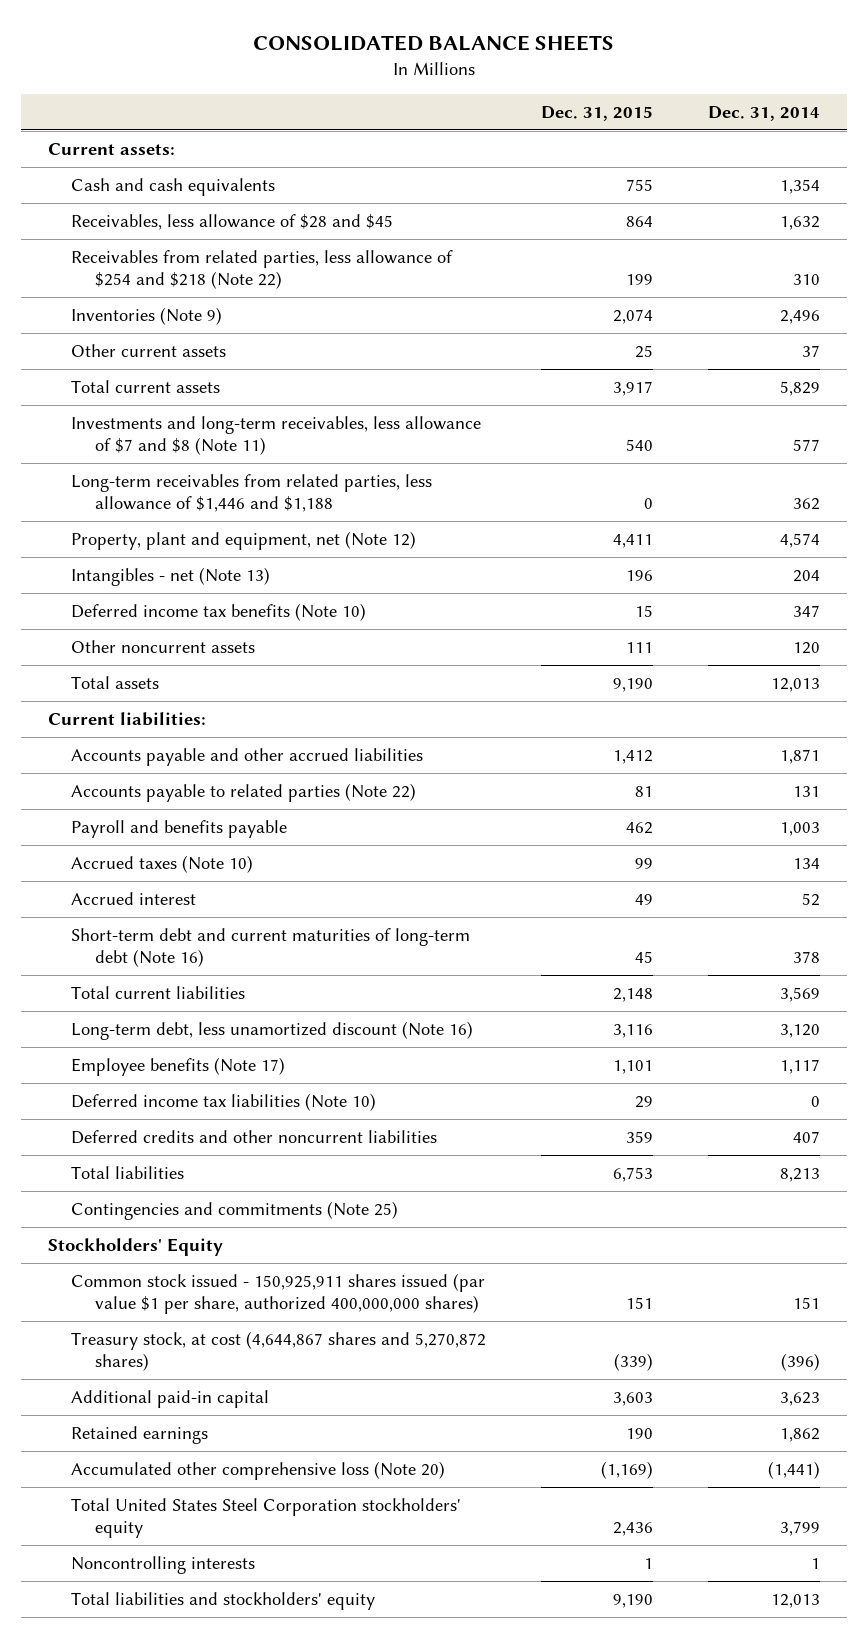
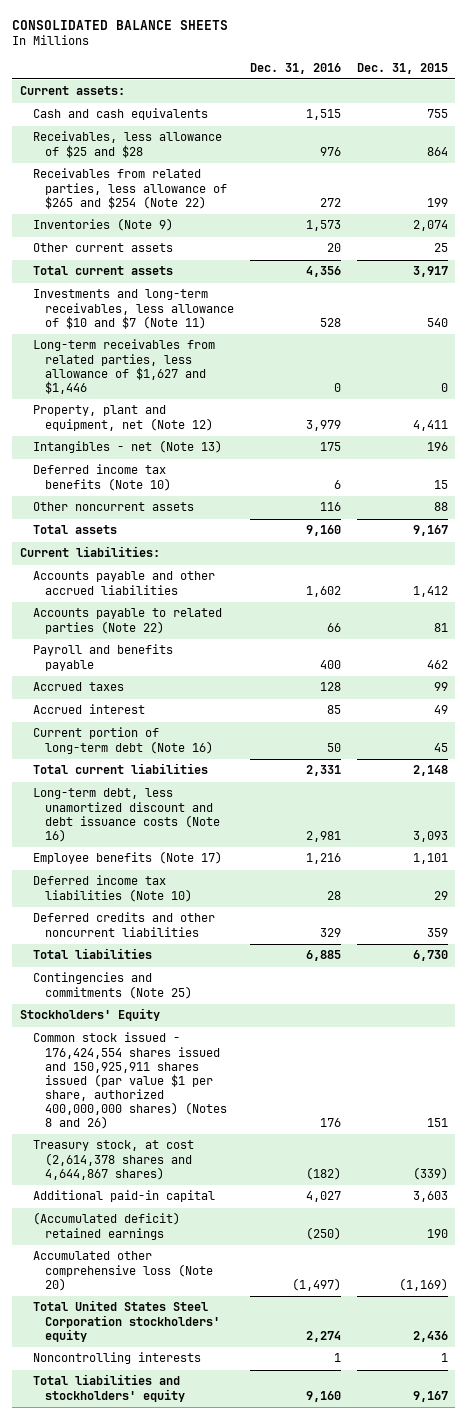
- | Dec. 31, 2015 | Dec. 31, 2014
+ | Dec. 31, 2016 | Dec. 31, 2015
- Receivables, less allowance of $28 and $45 | 864 | 1,632
- Receivables from related parties, less allowance of $254 and $218 (Note 22) | 199 | 310
+ Receivables, less allowance of $25 and $28 | 976 | 864
+ Receivables from related parties, less allowance of $265 and $254 (Note 22) | 272 | 199
- Investments and long-term receivables, less allowance of $7 and $8 (Note 11) | 540 | 577
- Long-term receivables from related parties, less allowance of $1,446 and $1,188 | 0 | 362
+ Investments and long-term receivables, less allowance of $10 and $7 (Note 11) | 528 | 540
+ Long-term receivables from related parties, less allowance of $1,627 and $1,446 | 0 | 0
- Other noncurrent assets | 111 | 120
- Total assets | 9,190 | 12,013
+ Other noncurrent assets | 116 | 88
+ Total assets | 9,160 | 9,167
- Accrued taxes (Note 10) | 99 | 134
+ Accrued taxes | 128 | 99
- Short-term debt and current maturities of long-term debt (Note 16) | 45 | 378
+ Current portion of long-term debt (Note 16) | 50 | 45
- Long-term debt, less unamortized discount (Note 16) | 3,116 | 3,120
+ Long-term debt, less unamortized discount and debt issuance costs (Note 16) | 2,981 | 3,093
- Total liabilities | 6,753 | 8,213
+ Total liabilities | 6,885 | 6,730
- Common stock issued - 150,925,911 shares issued (par value $1 per share, authorized 400,000,000 shares) | 151 | 151
- Treasury stock, at cost (4,644,867 shares and 5,270,872 shares) | (339) | (396)
+ Common stock issued - 176,424,554 shares issued and 150,925,911 shares issued (par value $1 per share, authorized 400,000,000 shares) (Notes 8 and 26) | 176 | 151
+ Treasury stock, at cost (2,614,378 shares and 4,644,867 shares) | (182) | (339)
- Retained earnings | 190 | 1,862
+ (Accumulated deficit) retained earnings | (250) | 190
- Total liabilities and stockholders' equity | 9,190 | 12,013
+ Total liabilities and stockholders' equity | 9,160 | 9,167

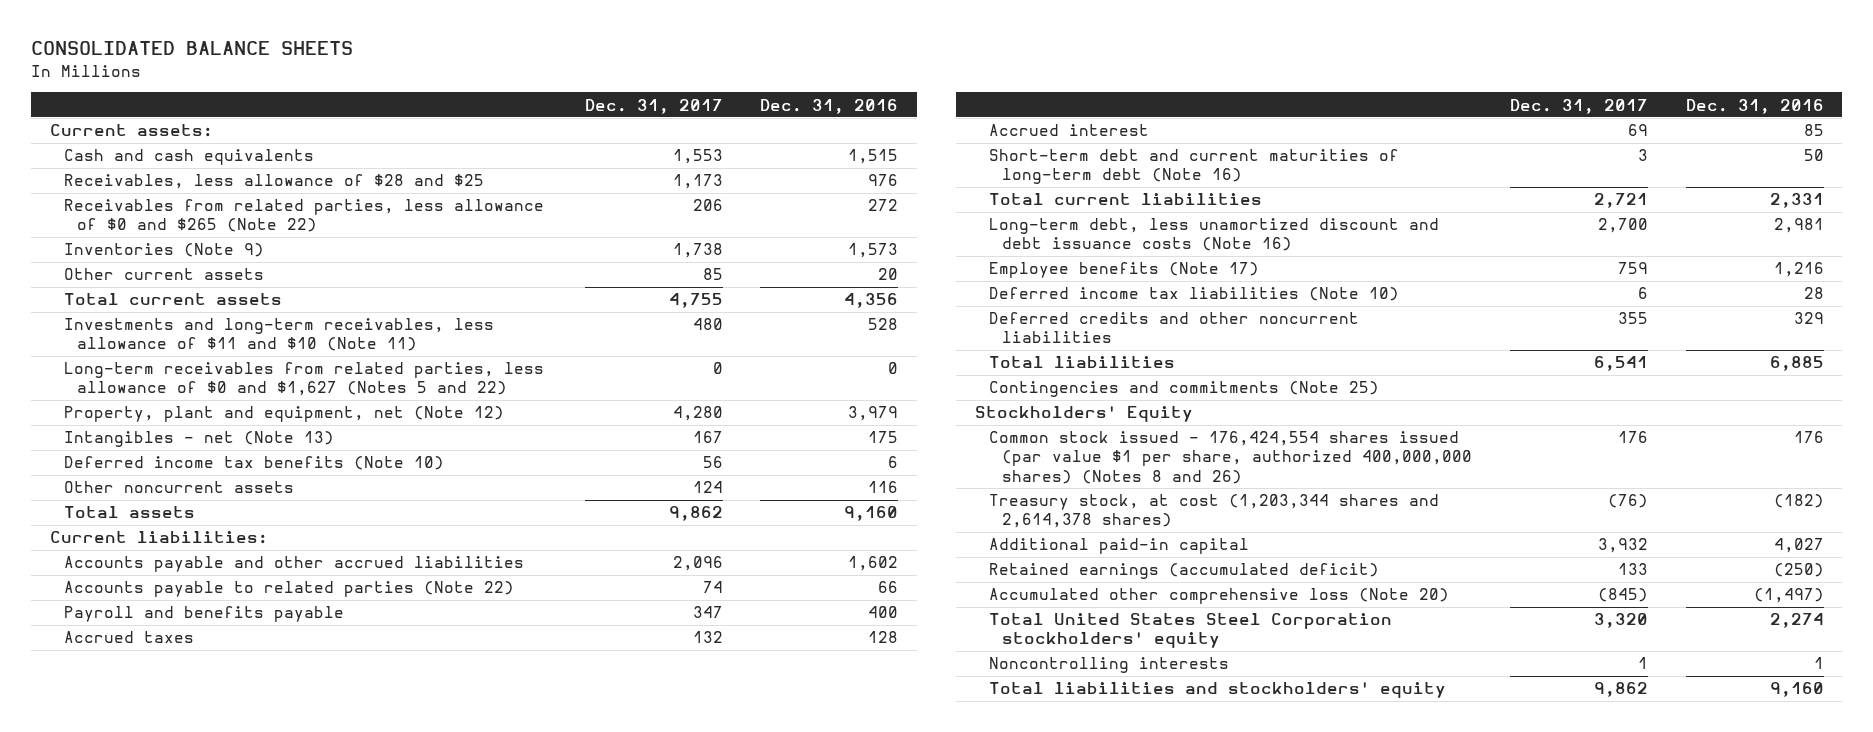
- | Dec. 31, 2016 | Dec. 31, 2015
+ | Dec. 31, 2017 | Dec. 31, 2016
- Receivables, less allowance of $25 and $28 | 976 | 864
- Receivables from related parties, less allowance of $265 and $254 (Note 22) | 272 | 199
+ Receivables, less allowance of $28 and $25 | 1,173 | 976
+ Receivables from related parties, less allowance of $0 and $265 (Note 22) | 206 | 272
- Investments and long-term receivables, less allowance of $10 and $7 (Note 11) | 528 | 540
- Long-term receivables from related parties, less allowance of $1,627 and $1,446 | 0 | 0
+ Investments and long-term receivables, less allowance of $11 and $10 (Note 11) | 480 | 528
+ Long-term receivables from related parties, less allowance of $0 and $1,627 (Notes 5 and 22) | 0 | 0
- Current portion of long-term debt (Note 16) | 50 | 45
+ Short-term debt and current maturities of long-term debt (Note 16) | 3 | 50
- Common stock issued - 176,424,554 shares issued and 150,925,911 shares issued (par value $1 per share, authorized 400,000,000 shares) (Notes 8 and 26) | 176 | 151
- Treasury stock, at cost (2,614,378 shares and 4,644,867 shares) | (182) | (339)
+ Common stock issued - 176,424,554 shares issued (par value $1 per share, authorized 400,000,000 shares) (Notes 8 and 26) | 176 | 176
+ Treasury stock, at cost (1,203,344 shares and 2,614,378 shares) | (76) | (182)
- (Accumulated deficit) retained earnings | (250) | 190
+ Retained earnings (accumulated deficit) | 133 | (250)

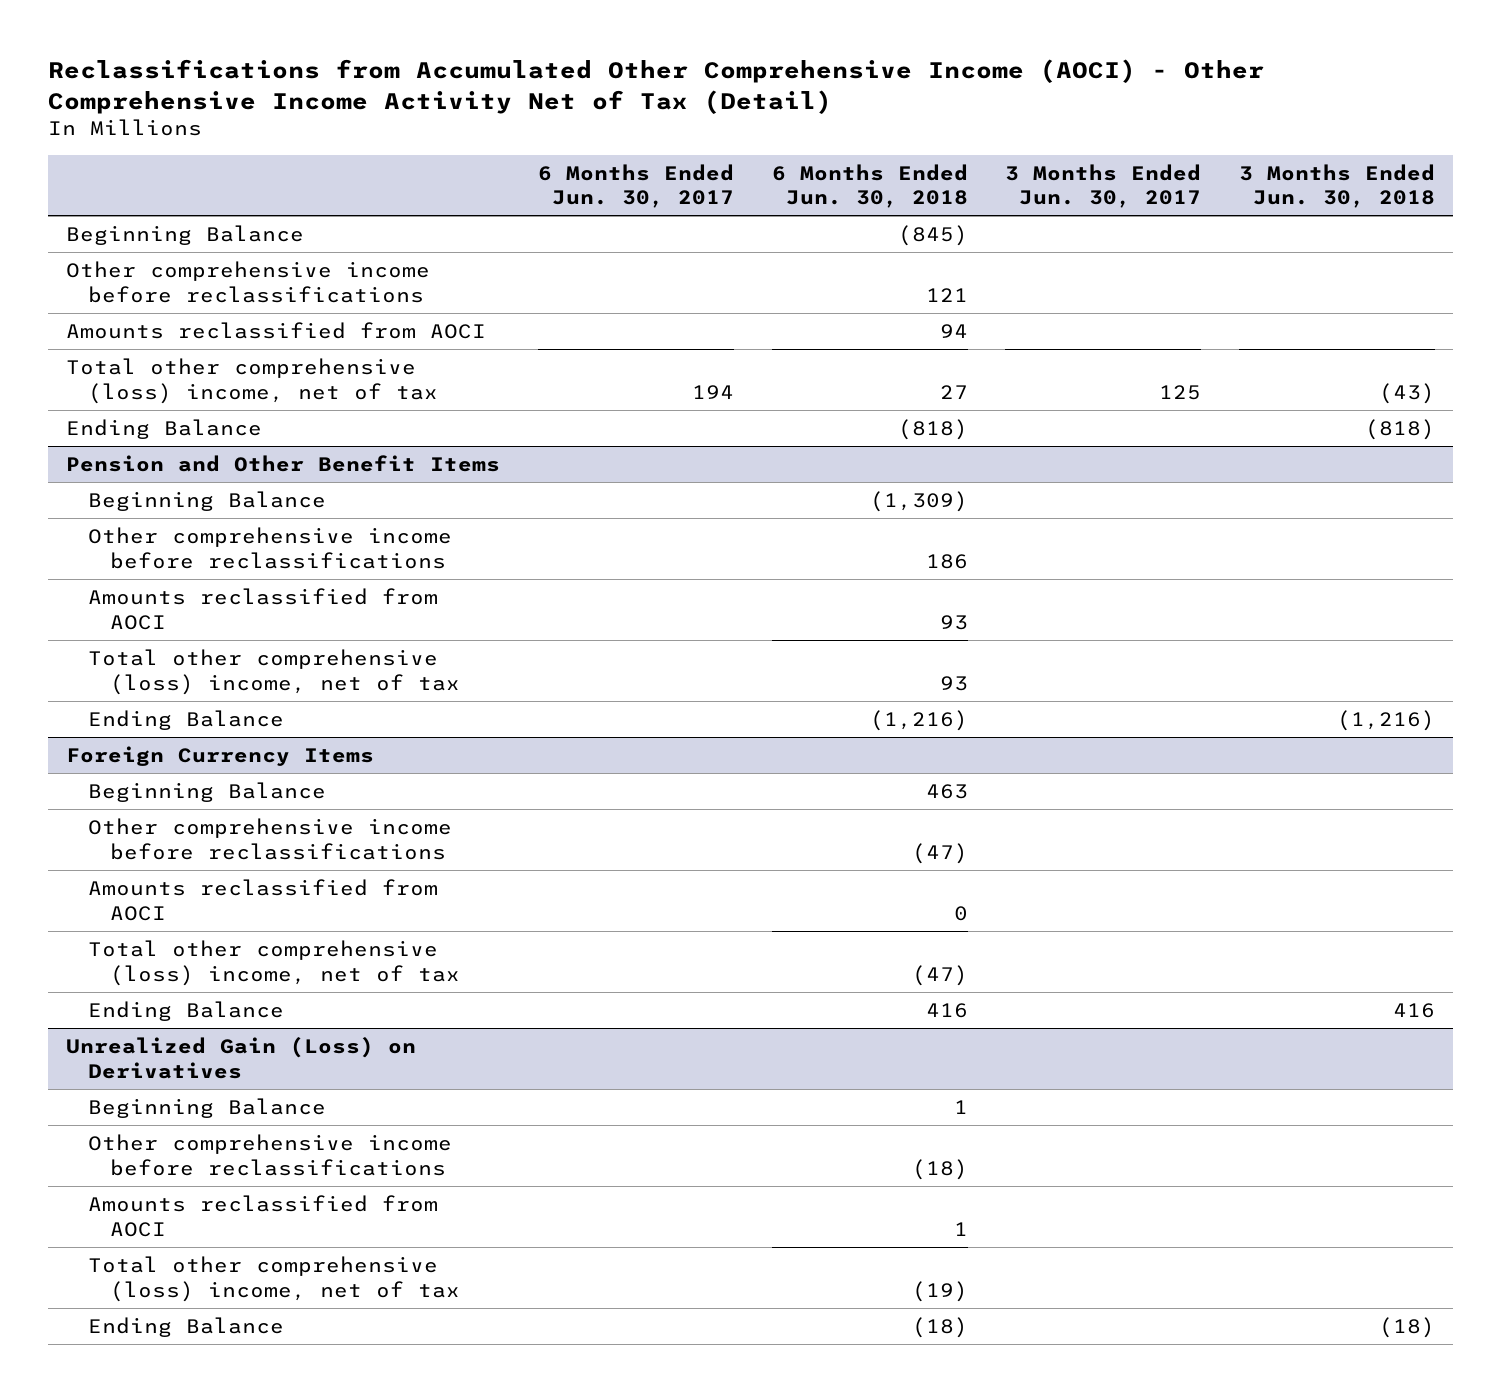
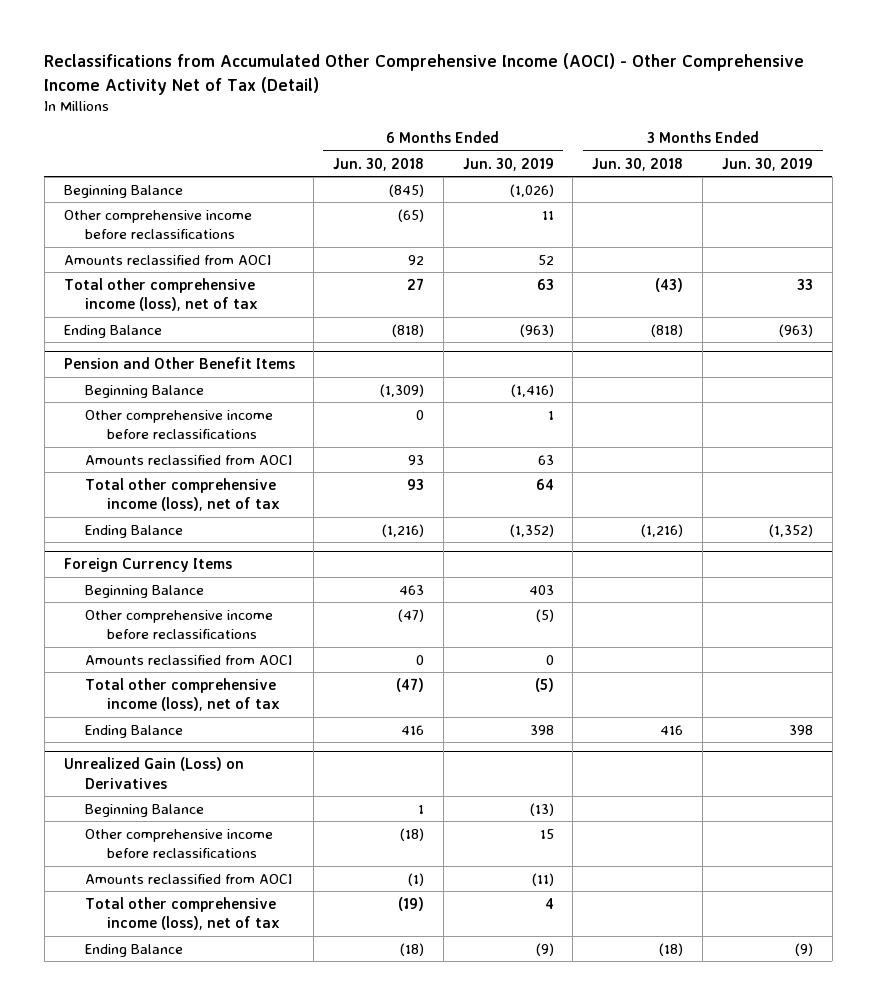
- | 6 Months Ended Jun. 30, 2017 | 6 Months Ended Jun. 30, 2018 | 3 Months Ended Jun. 30, 2017 | 3 Months Ended Jun. 30, 2018
+ | 6 Months Ended Jun. 30, 2018 | 6 Months Ended Jun. 30, 2019 | 3 Months Ended Jun. 30, 2018 | 3 Months Ended Jun. 30, 2019
- Other comprehensive income before reclassifications | | 121 | |
- Amounts reclassified from AOCI | | 94 | |
- Total other comprehensive (loss) income, net of tax | 194 | 27 | 125 | (43)
+ Other comprehensive income before reclassifications | (65) | 11 | |
+ Amounts reclassified from AOCI | 92 | 52 | |
+ Total other comprehensive income (loss), net of tax | 27 | 63 | (43) | 33
@ Pension and Other Benefit Items
- Other comprehensive income before reclassifications | | 186 | |
+ Other comprehensive income before reclassifications | 0 | 1 | |
- Total other comprehensive (loss) income, net of tax | | 93 | |
+ Total other comprehensive income (loss), net of tax | 93 | 64 | |
@ Foreign Currency Items
- Total other comprehensive (loss) income, net of tax | | (47) | |
+ Total other comprehensive income (loss), net of tax | (47) | (5) | |
@ Unrealized Gain (Loss) on Derivatives
- Amounts reclassified from AOCI | | 1 | |
- Total other comprehensive (loss) income, net of tax | | (19) | |
+ Amounts reclassified from AOCI | (1) | (11) | |
+ Total other comprehensive income (loss), net of tax | (19) | 4 | |

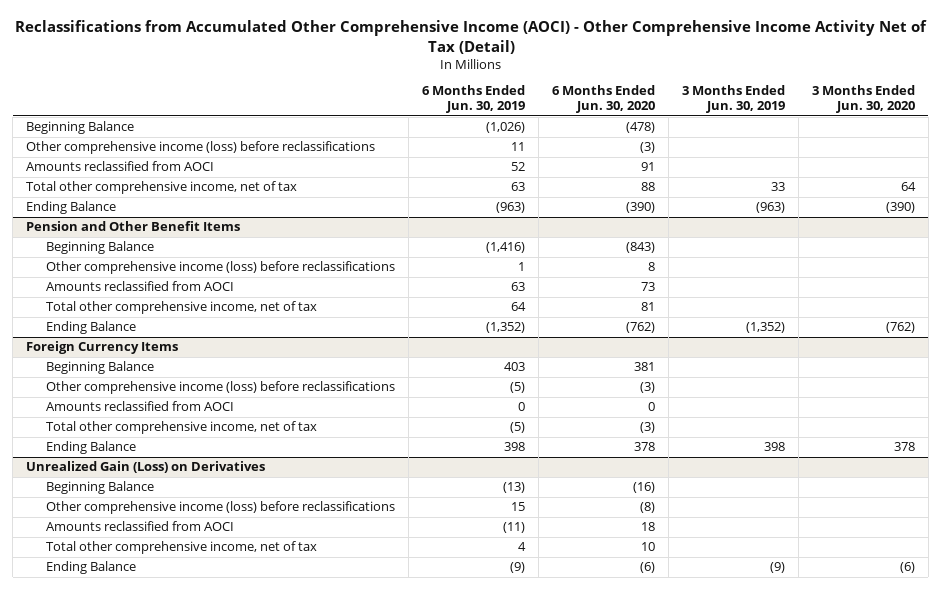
- | 6 Months Ended Jun. 30, 2018 | 6 Months Ended Jun. 30, 2019 | 3 Months Ended Jun. 30, 2018 | 3 Months Ended Jun. 30, 2019
+ | 6 Months Ended Jun. 30, 2019 | 6 Months Ended Jun. 30, 2020 | 3 Months Ended Jun. 30, 2019 | 3 Months Ended Jun. 30, 2020
- Other comprehensive income before reclassifications | (65) | 11 | |
+ Other comprehensive income (loss) before reclassifications | 11 | (3) | |
- Total other comprehensive income (loss), net of tax | 27 | 63 | (43) | 33
+ Total other comprehensive income, net of tax | 63 | 88 | 33 | 64
@ Pension and Other Benefit Items
- Other comprehensive income before reclassifications | 0 | 1 | |
+ Other comprehensive income (loss) before reclassifications | 1 | 8 | |
- Total other comprehensive income (loss), net of tax | 93 | 64 | |
+ Total other comprehensive income, net of tax | 64 | 81 | |
@ Foreign Currency Items
- Other comprehensive income before reclassifications | (47) | (5) | |
+ Other comprehensive income (loss) before reclassifications | (5) | (3) | |
- Total other comprehensive income (loss), net of tax | (47) | (5) | |
+ Total other comprehensive income, net of tax | (5) | (3) | |
@ Unrealized Gain (Loss) on Derivatives
- Other comprehensive income before reclassifications | (18) | 15 | |
+ Other comprehensive income (loss) before reclassifications | 15 | (8) | |
- Total other comprehensive income (loss), net of tax | (19) | 4 | |
+ Total other comprehensive income, net of tax | 4 | 10 | |

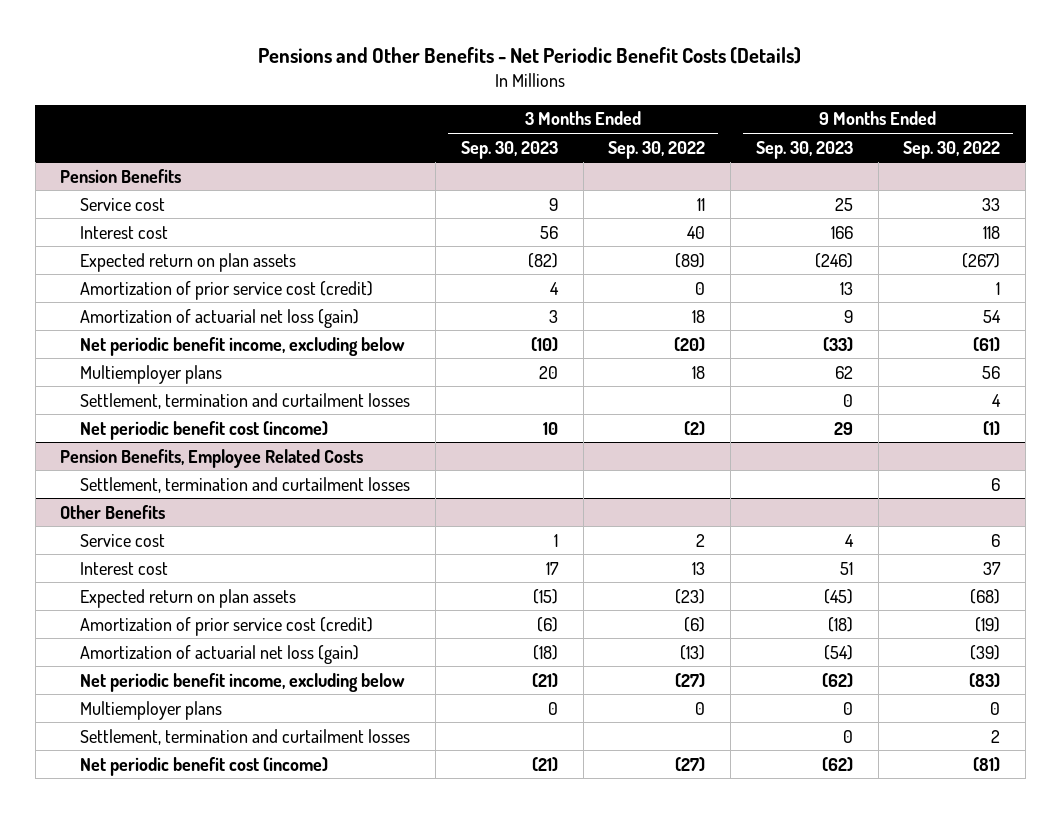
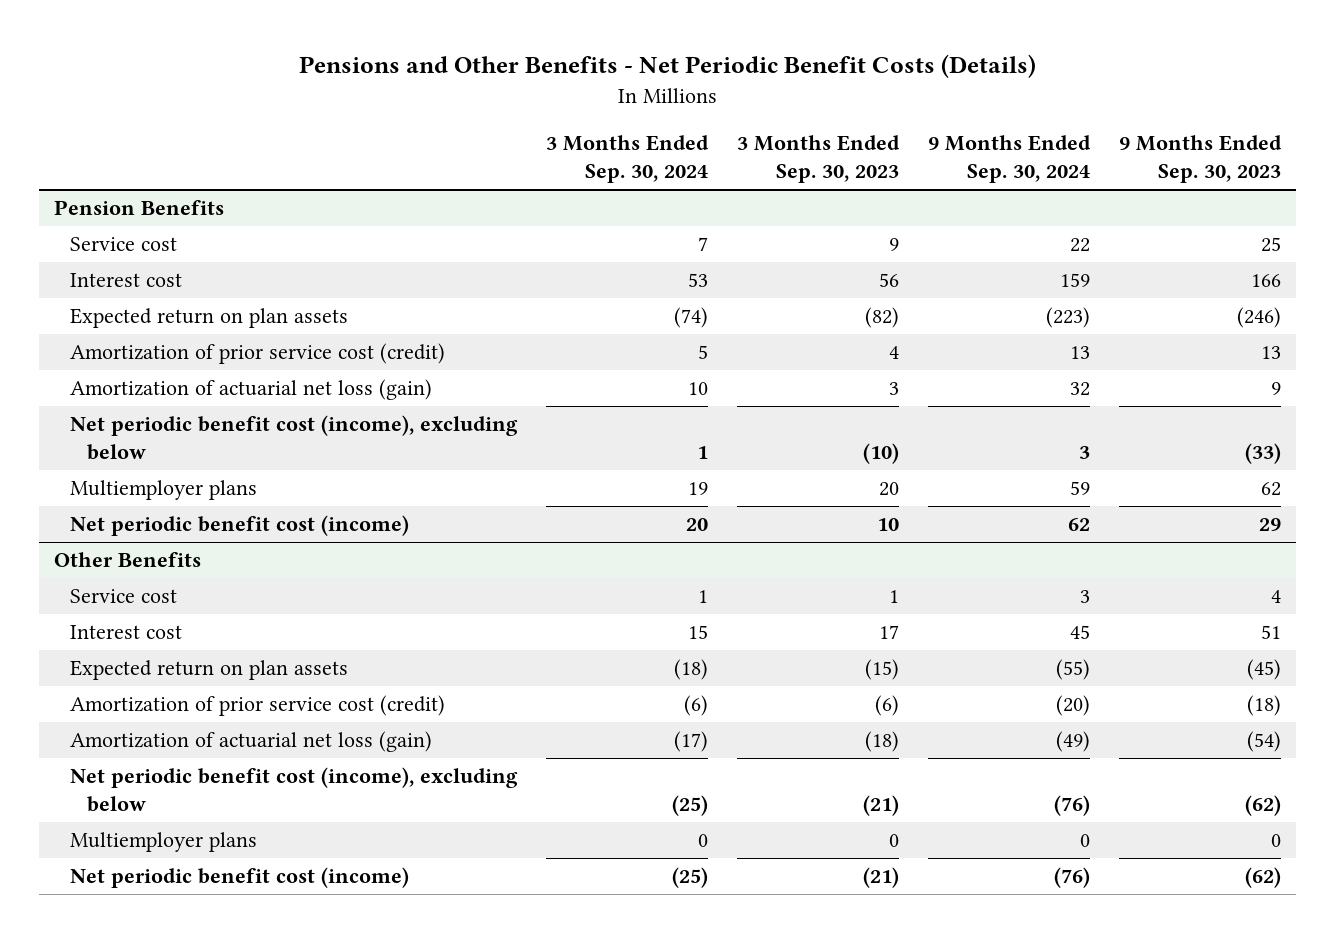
- | 3 Months Ended Sep. 30, 2023 | 3 Months Ended Sep. 30, 2022 | 9 Months Ended Sep. 30, 2023 | 9 Months Ended Sep. 30, 2022
+ | 3 Months Ended Sep. 30, 2024 | 3 Months Ended Sep. 30, 2023 | 9 Months Ended Sep. 30, 2024 | 9 Months Ended Sep. 30, 2023
@ Pension Benefits
- Net periodic benefit income, excluding below | (10) | (20) | (33) | (61)
+ Net periodic benefit cost (income), excluding below | 1 | (10) | 3 | (33)
- Settlement, termination and curtailment losses | | | 0 | 4
- Pension Benefits, Employee Related Costs
- Settlement, termination and curtailment losses | | | | 6
@ Other Benefits
- Net periodic benefit income, excluding below | (21) | (27) | (62) | (83)
+ Net periodic benefit cost (income), excluding below | (25) | (21) | (76) | (62)
- Settlement, termination and curtailment losses | | | 0 | 2

